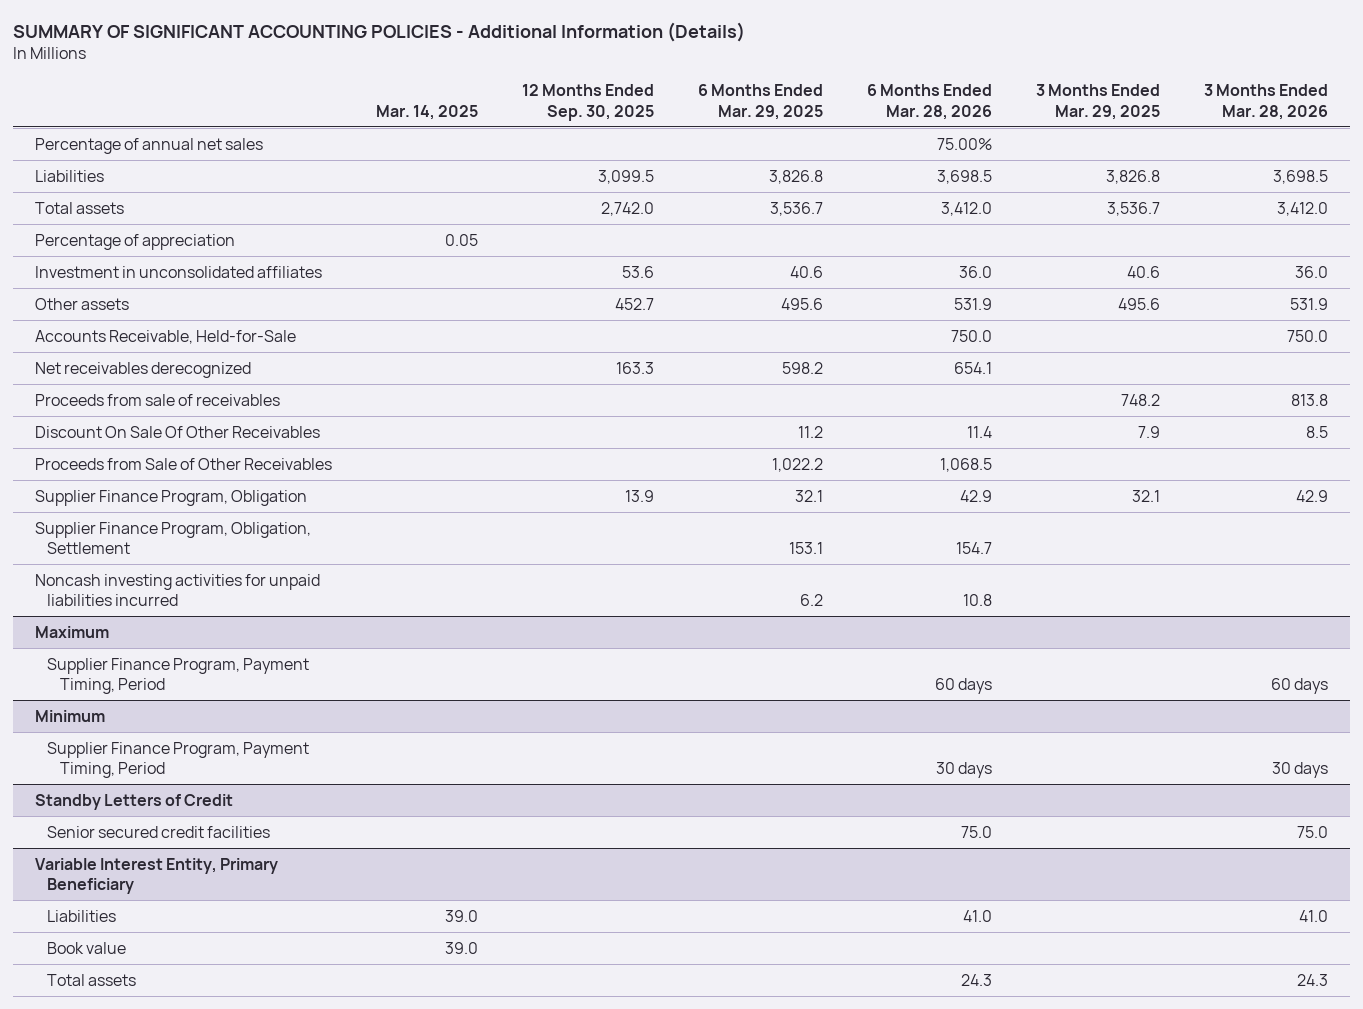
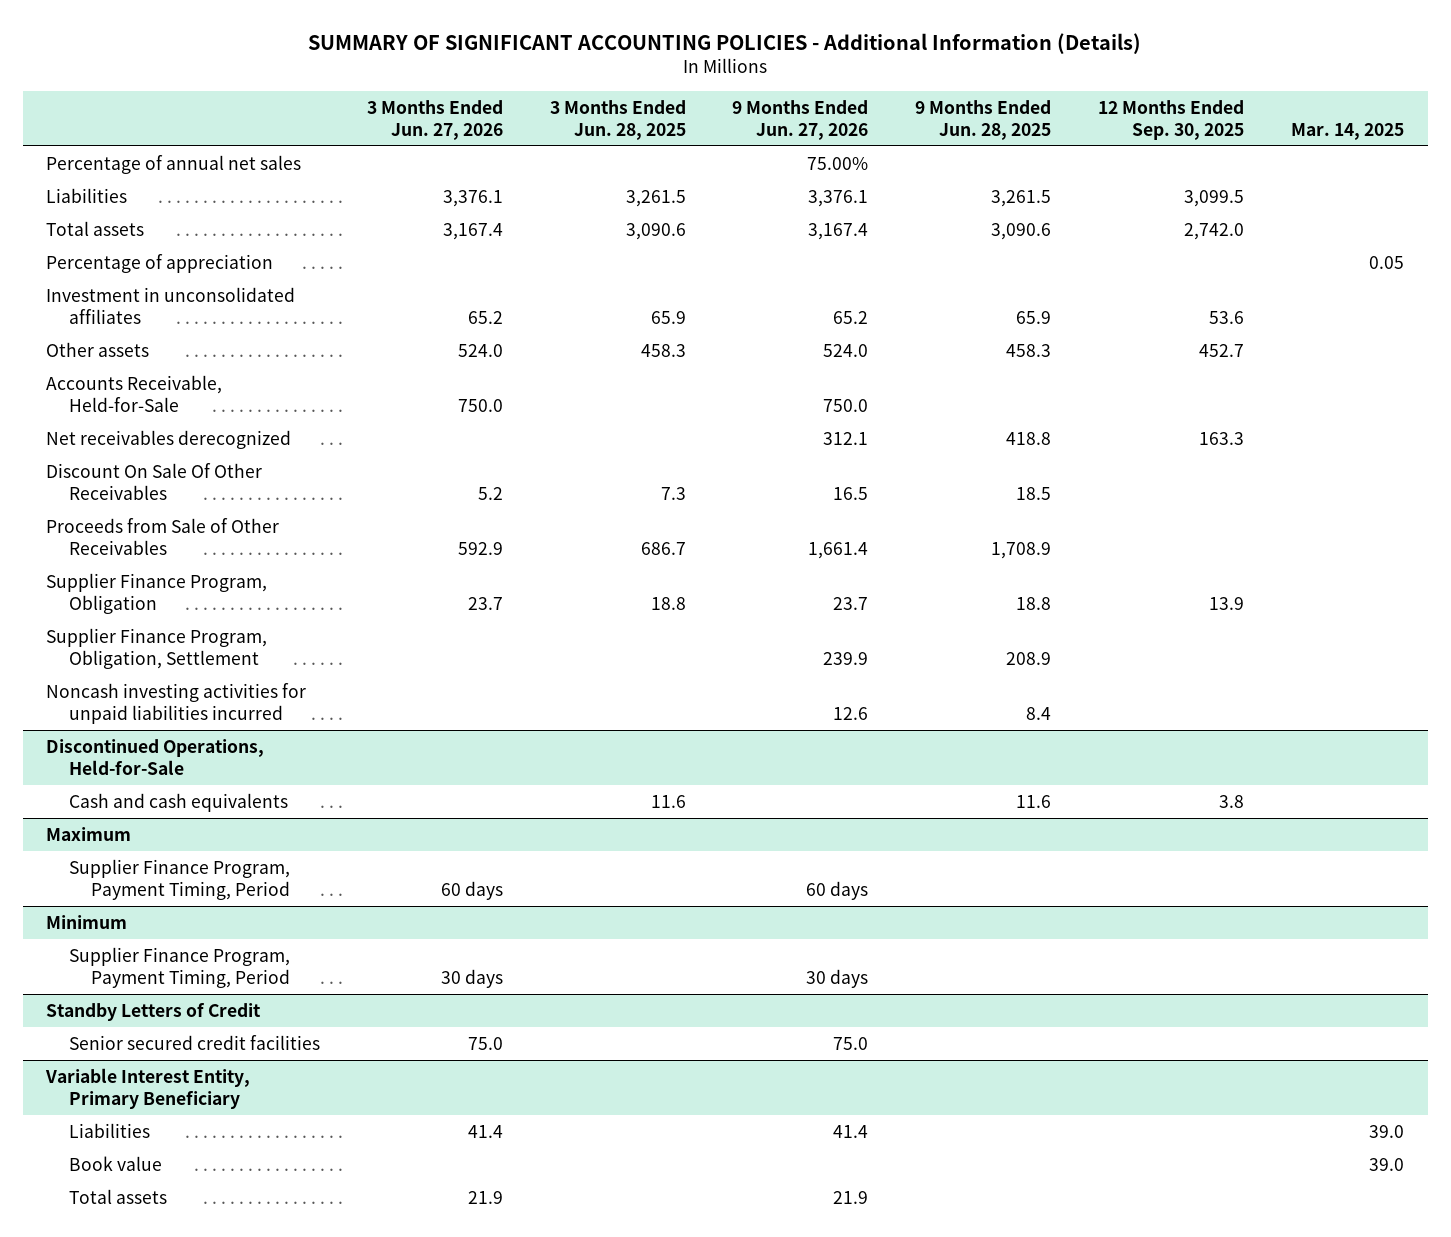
- | Mar. 14, 2025 | 12 Months Ended Sep. 30, 2025 | 6 Months Ended Mar. 29, 2025 | 6 Months Ended Mar. 28, 2026 | 3 Months Ended Mar. 29, 2025 | 3 Months Ended Mar. 28, 2026
+ | 3 Months Ended Jun. 27, 2026 | 3 Months Ended Jun. 28, 2025 | 9 Months Ended Jun. 27, 2026 | 9 Months Ended Jun. 28, 2025 | 12 Months Ended Sep. 30, 2025 | Mar. 14, 2025
- Proceeds from sale of receivables | | | | | 748.2 | 813.8
+ Discontinued Operations, Held-for-Sale
+ Cash and cash equivalents | | 11.6 | | 11.6 | 3.8 |

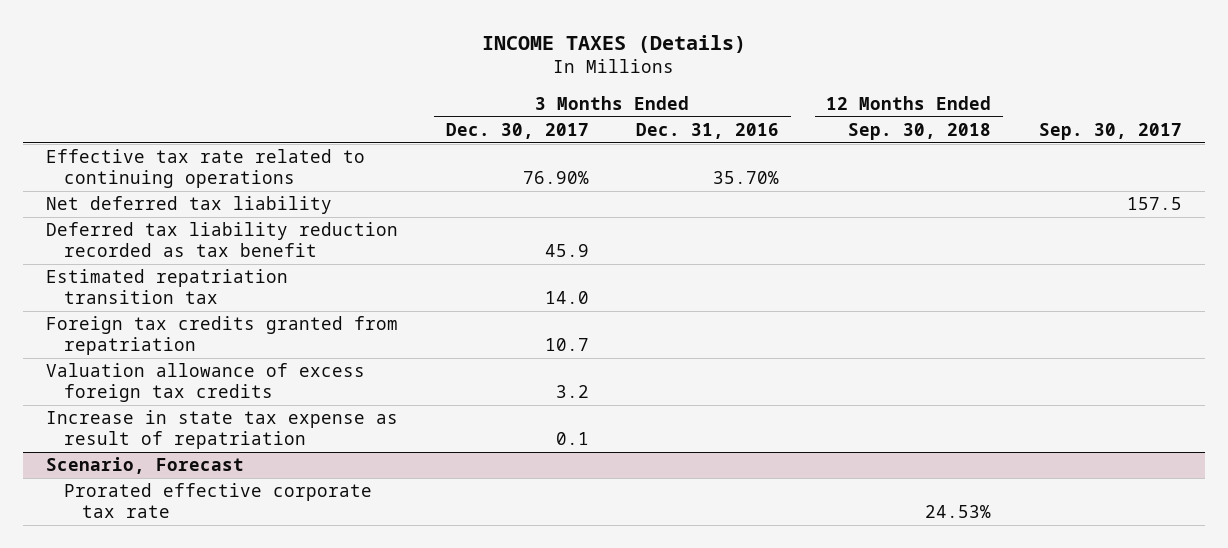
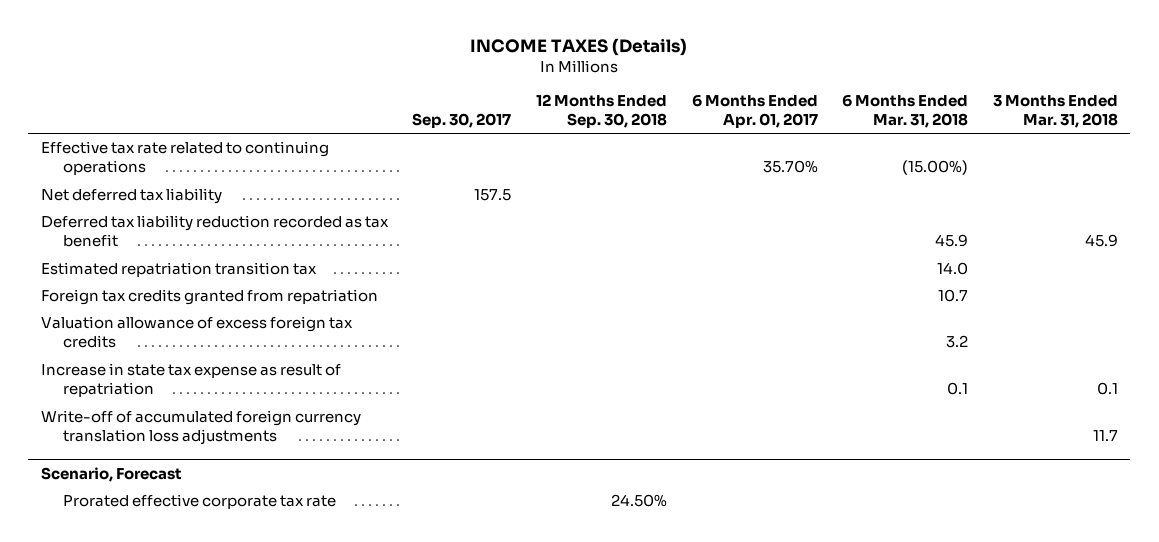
- | 3 Months Ended Dec. 30, 2017 | 3 Months Ended Dec. 31, 2016 | 12 Months Ended Sep. 30, 2018 | Sep. 30, 2017
+ | Sep. 30, 2017 | 12 Months Ended Sep. 30, 2018 | 6 Months Ended Apr. 01, 2017 | 6 Months Ended Mar. 31, 2018 | 3 Months Ended Mar. 31, 2018
+ Write-off of accumulated foreign currency translation loss adjustments | | | | | 11.7
@ Scenario, Forecast
- Prorated effective corporate tax rate | | | 24.53% |
+ Prorated effective corporate tax rate | | 24.50% | | |

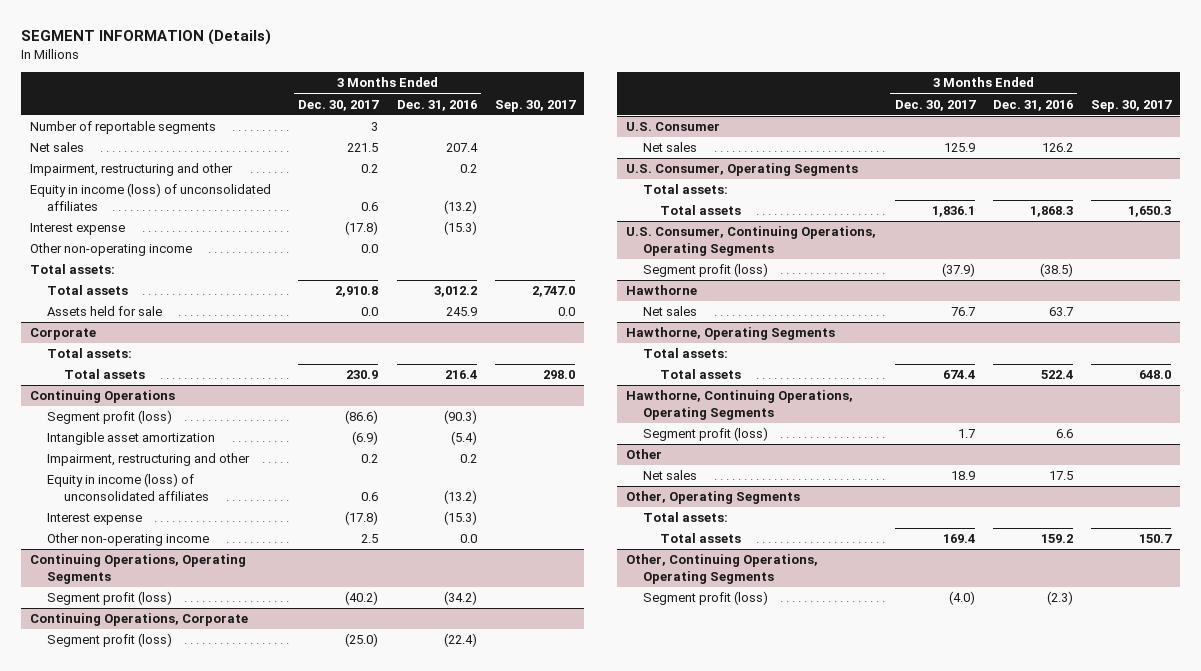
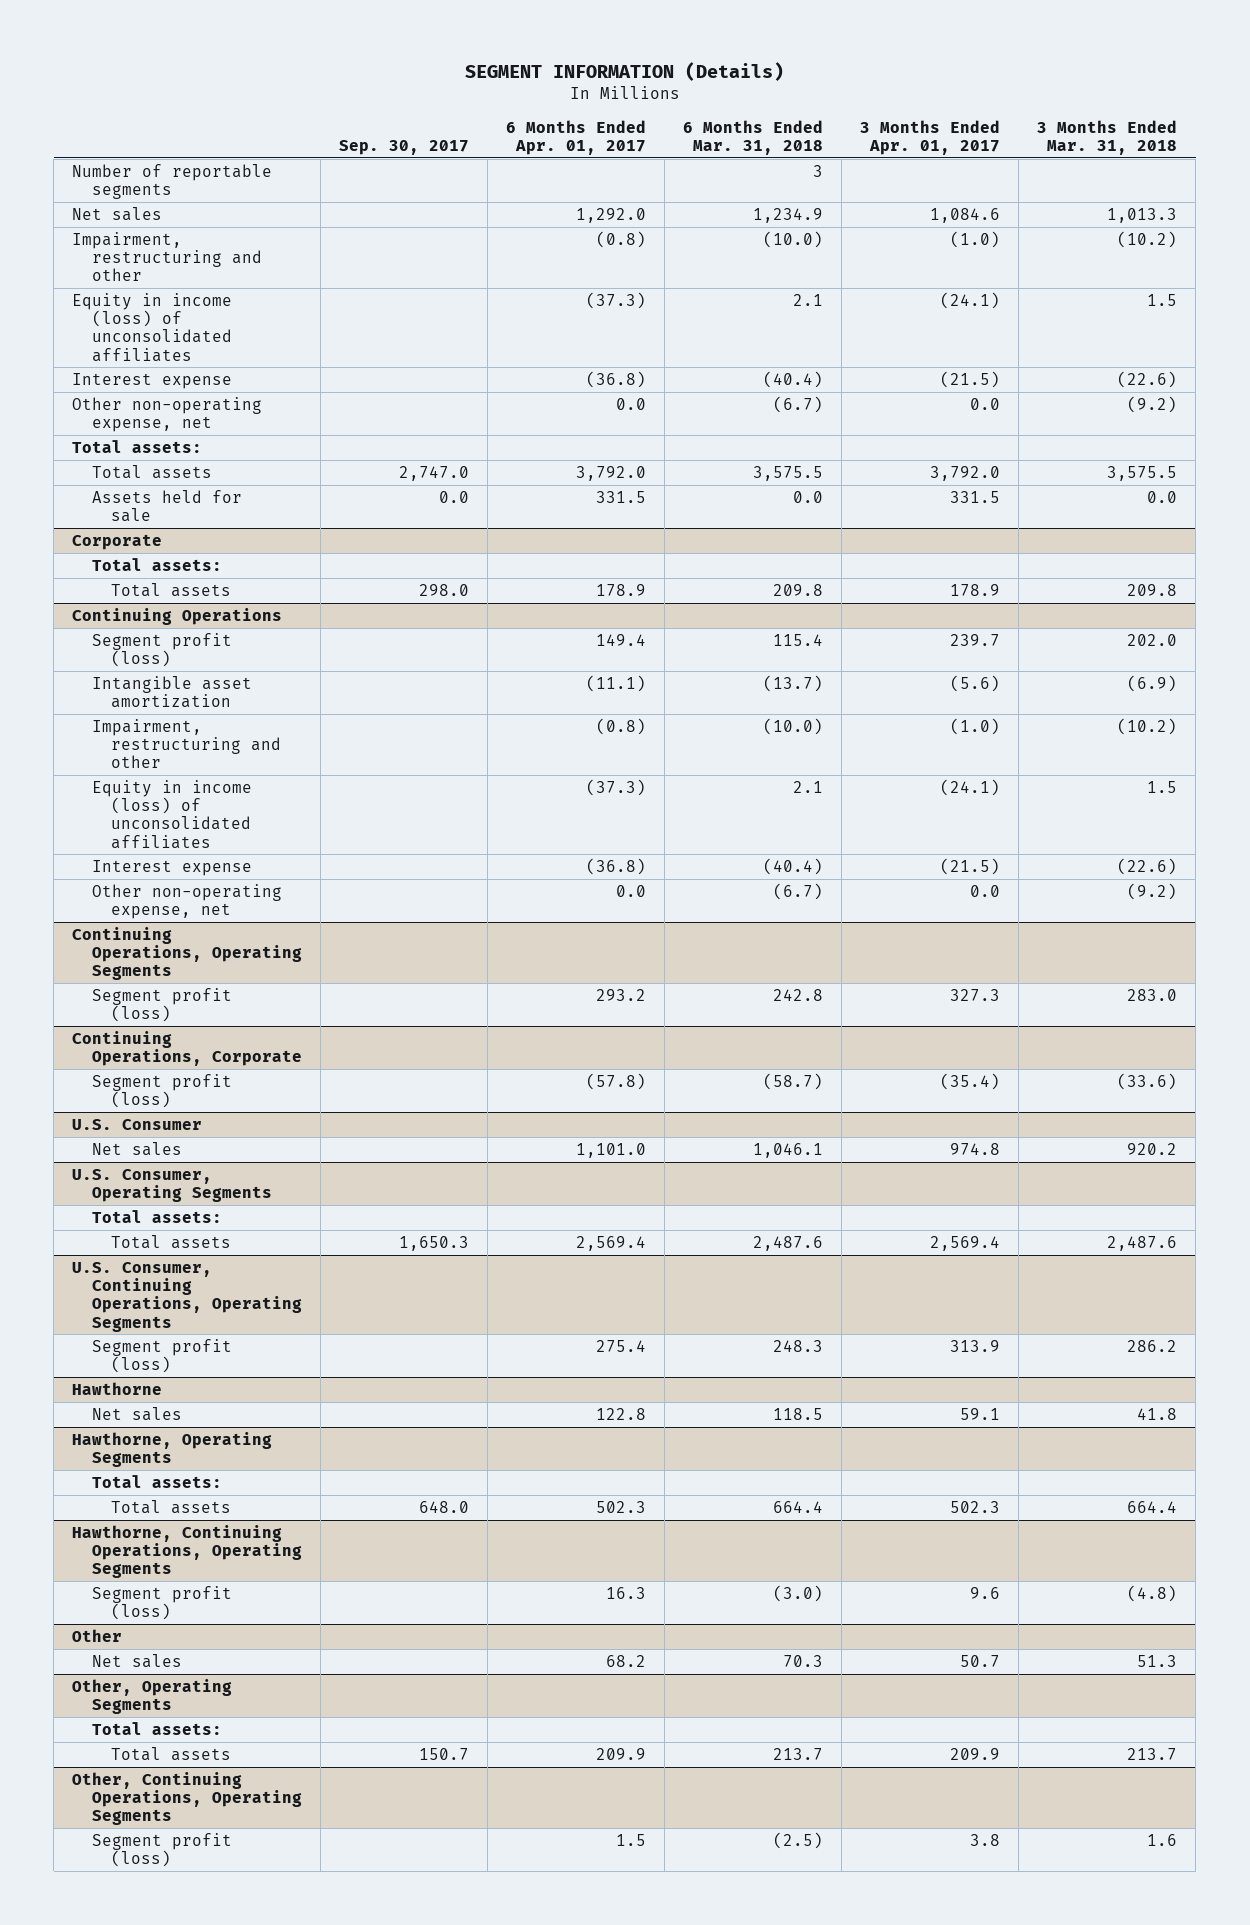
- | 3 Months Ended Dec. 30, 2017 | 3 Months Ended Dec. 31, 2016 | Sep. 30, 2017
+ | Sep. 30, 2017 | 6 Months Ended Apr. 01, 2017 | 6 Months Ended Mar. 31, 2018 | 3 Months Ended Apr. 01, 2017 | 3 Months Ended Mar. 31, 2018
- Other non-operating income | 0.0 | |
+ Other non-operating expense, net | | 0.0 | (6.7) | 0.0 | (9.2)
@ Continuing Operations
- Other non-operating income | 2.5 | 0.0 |
+ Other non-operating expense, net | | 0.0 | (6.7) | 0.0 | (9.2)

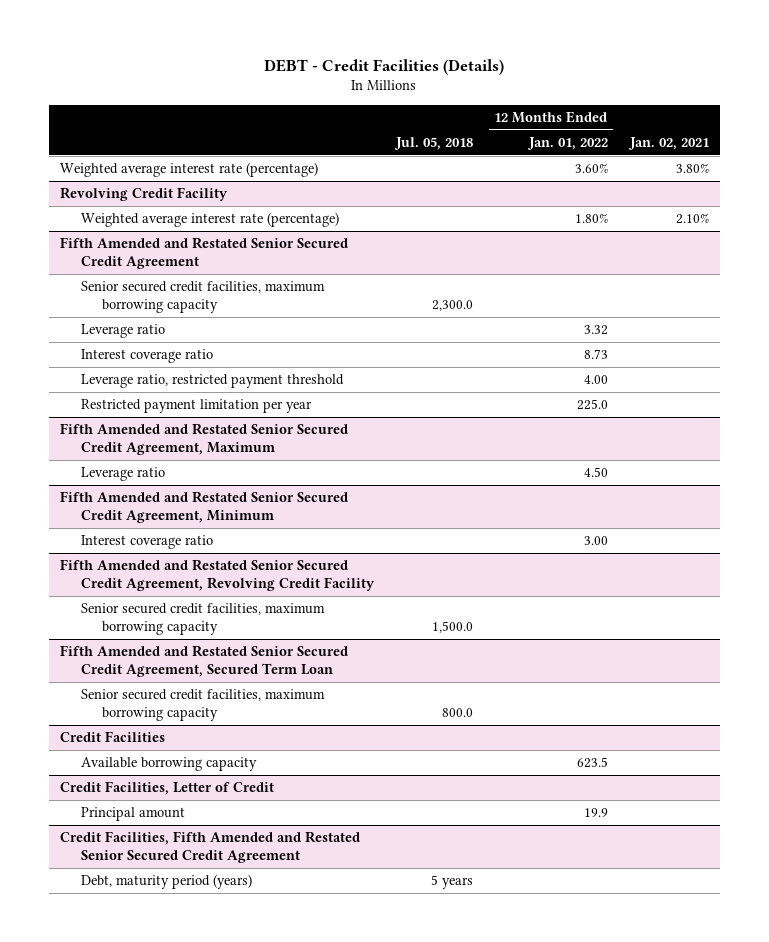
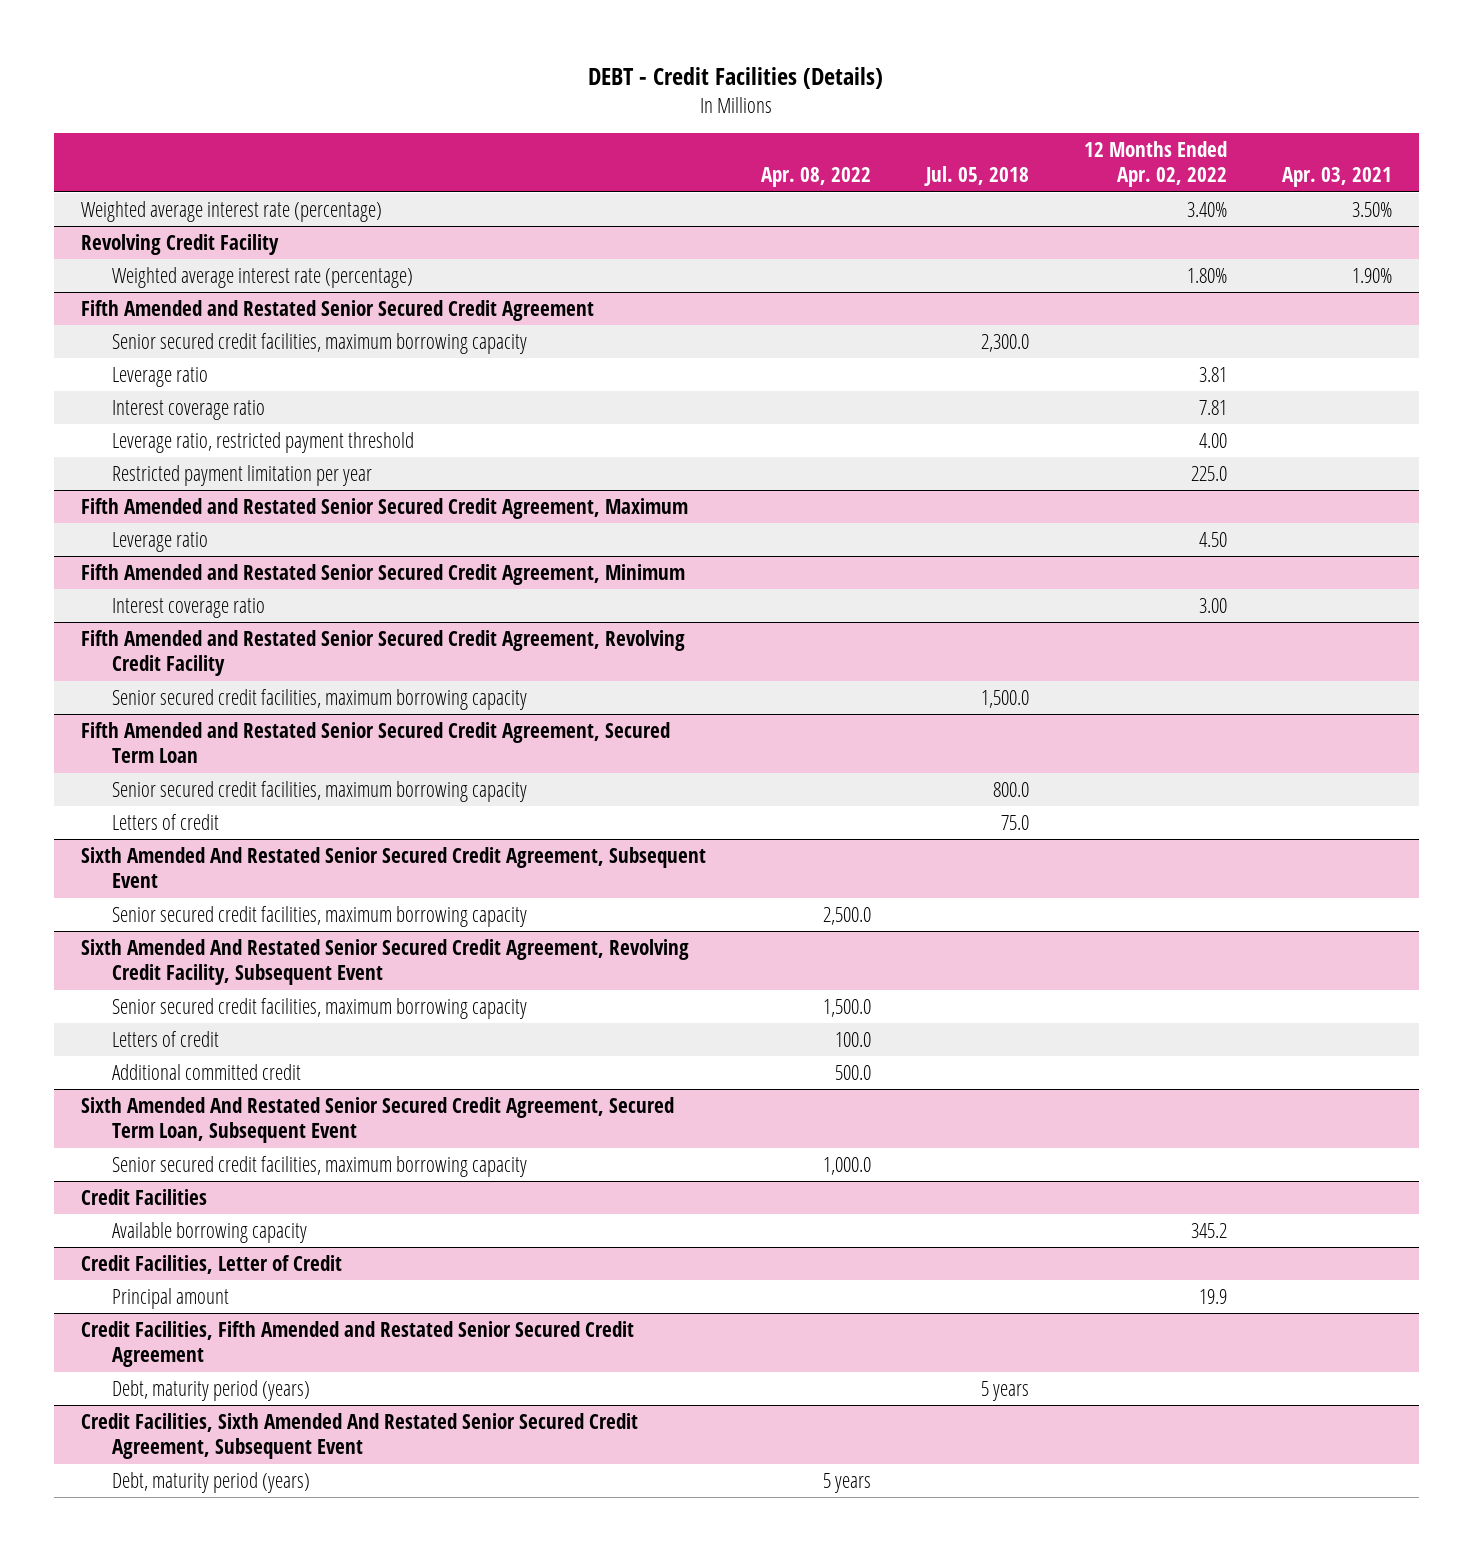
- | Jul. 05, 2018 | 12 Months Ended Jan. 01, 2022 | Jan. 02, 2021
+ | Apr. 08, 2022 | Jul. 05, 2018 | 12 Months Ended Apr. 02, 2022 | Apr. 03, 2021
@ Fifth Amended and Restated Senior Secured Credit Agreement, Secured Term Loan
+ Letters of credit | | 75.0 | |
+ Sixth Amended And Restated Senior Secured Credit Agreement, Subsequent Event
+ Senior secured credit facilities, maximum borrowing capacity | 2,500.0 | | |
+ Sixth Amended And Restated Senior Secured Credit Agreement, Revolving Credit Facility, Subsequent Event
+ Senior secured credit facilities, maximum borrowing capacity | 1,500.0 | | |
+ Letters of credit | 100.0 | | |
+ Additional committed credit | 500.0 | | |
+ Sixth Amended And Restated Senior Secured Credit Agreement, Secured Term Loan, Subsequent Event
+ Senior secured credit facilities, maximum borrowing capacity | 1,000.0 | | |
+ Credit Facilities, Sixth Amended And Restated Senior Secured Credit Agreement, Subsequent Event
+ Debt, maturity period (years) | 5 years | | |

